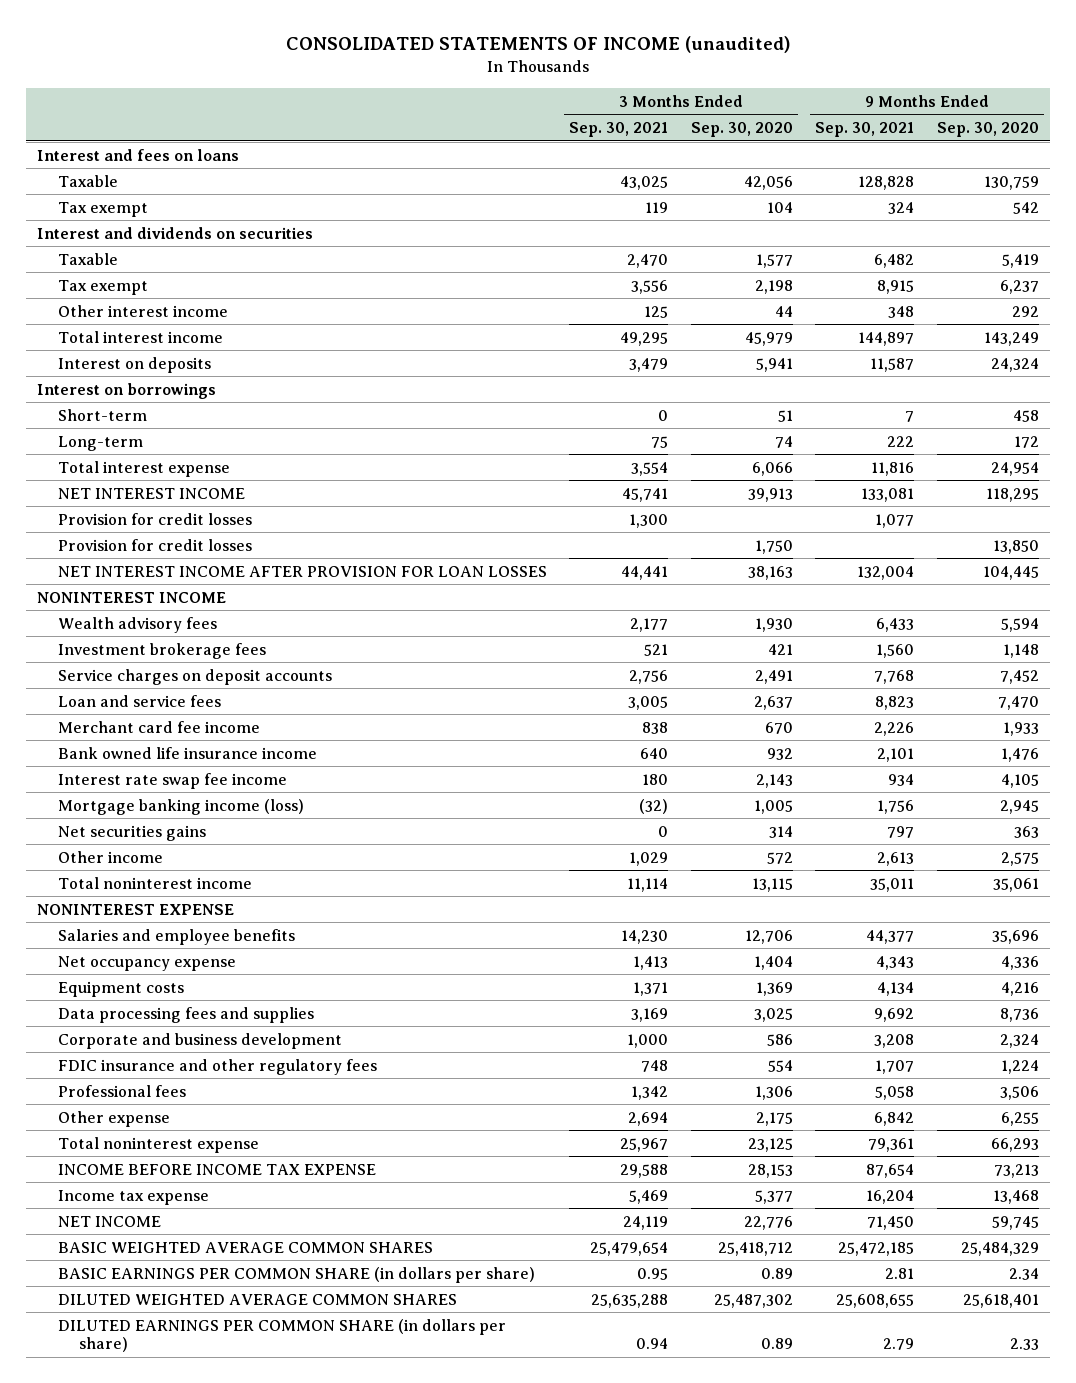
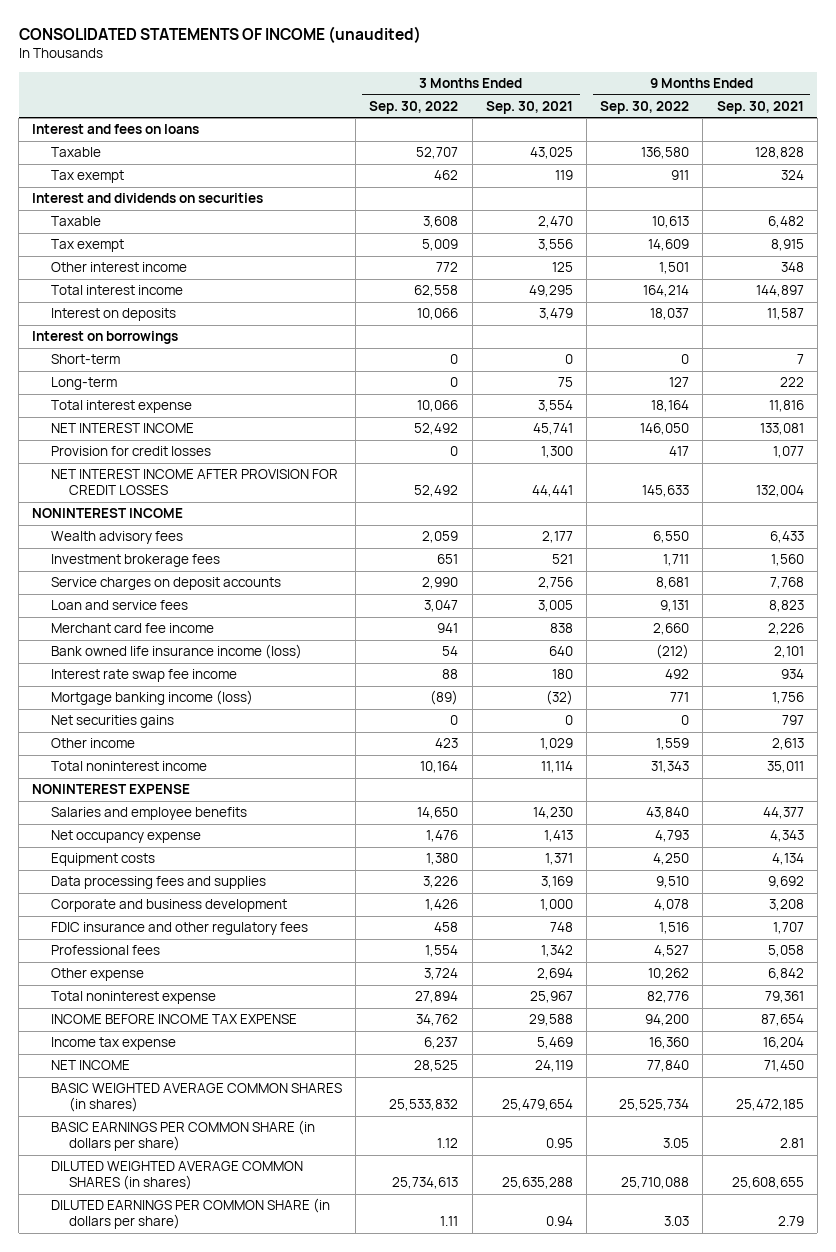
- | 3 Months Ended Sep. 30, 2021 | 3 Months Ended Sep. 30, 2020 | 9 Months Ended Sep. 30, 2021 | 9 Months Ended Sep. 30, 2020
+ | 3 Months Ended Sep. 30, 2022 | 3 Months Ended Sep. 30, 2021 | 9 Months Ended Sep. 30, 2022 | 9 Months Ended Sep. 30, 2021
- Provision for credit losses | | 1,750 | | 13,850
- NET INTEREST INCOME AFTER PROVISION FOR LOAN LOSSES | 44,441 | 38,163 | 132,004 | 104,445
+ NET INTEREST INCOME AFTER PROVISION FOR CREDIT LOSSES | 52,492 | 44,441 | 145,633 | 132,004
- Bank owned life insurance income | 640 | 932 | 2,101 | 1,476
+ Bank owned life insurance income (loss) | 54 | 640 | (212) | 2,101
- BASIC WEIGHTED AVERAGE COMMON SHARES | 25,479,654 | 25,418,712 | 25,472,185 | 25,484,329
+ BASIC WEIGHTED AVERAGE COMMON SHARES (in shares) | 25,533,832 | 25,479,654 | 25,525,734 | 25,472,185
- DILUTED WEIGHTED AVERAGE COMMON SHARES | 25,635,288 | 25,487,302 | 25,608,655 | 25,618,401
+ DILUTED WEIGHTED AVERAGE COMMON SHARES (in shares) | 25,734,613 | 25,635,288 | 25,710,088 | 25,608,655

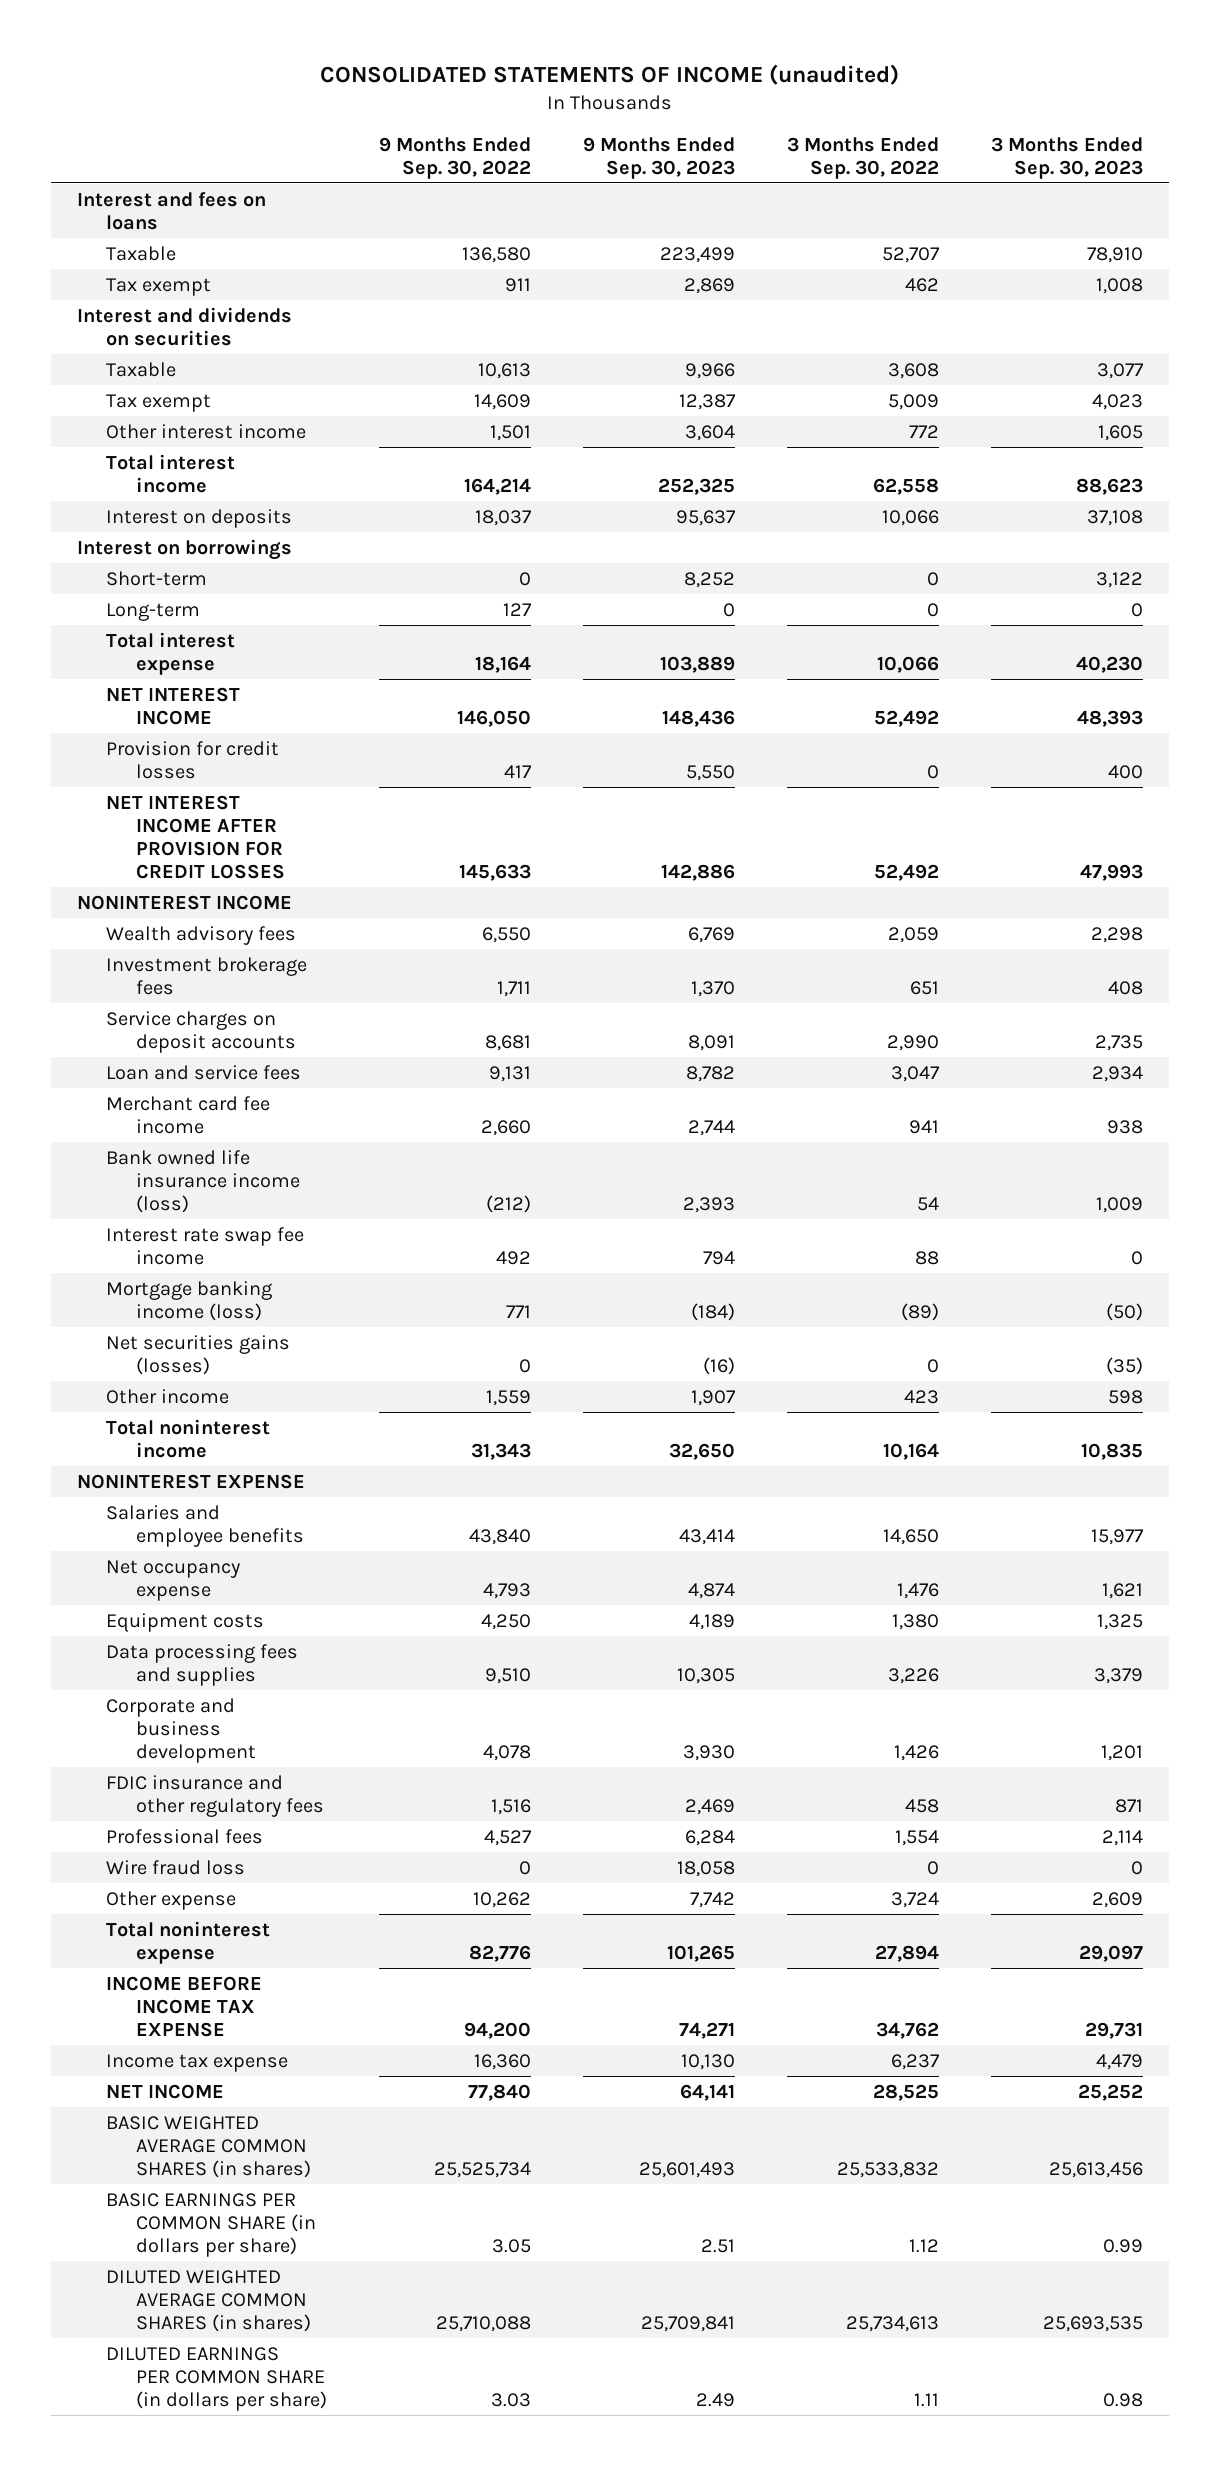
- | 3 Months Ended Sep. 30, 2022 | 3 Months Ended Sep. 30, 2021 | 9 Months Ended Sep. 30, 2022 | 9 Months Ended Sep. 30, 2021
+ | 9 Months Ended Sep. 30, 2022 | 9 Months Ended Sep. 30, 2023 | 3 Months Ended Sep. 30, 2022 | 3 Months Ended Sep. 30, 2023
- Net securities gains | 0 | 0 | 0 | 797
+ Net securities gains (losses) | 0 | (16) | 0 | (35)
+ Wire fraud loss | 0 | 18,058 | 0 | 0

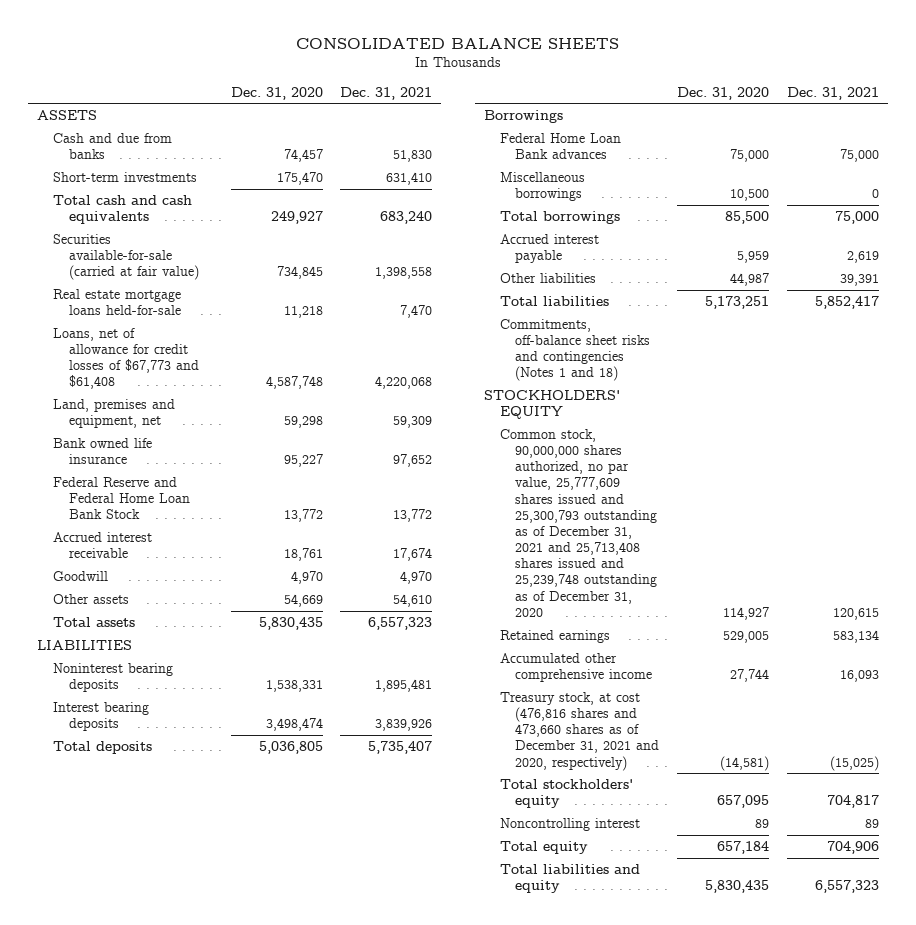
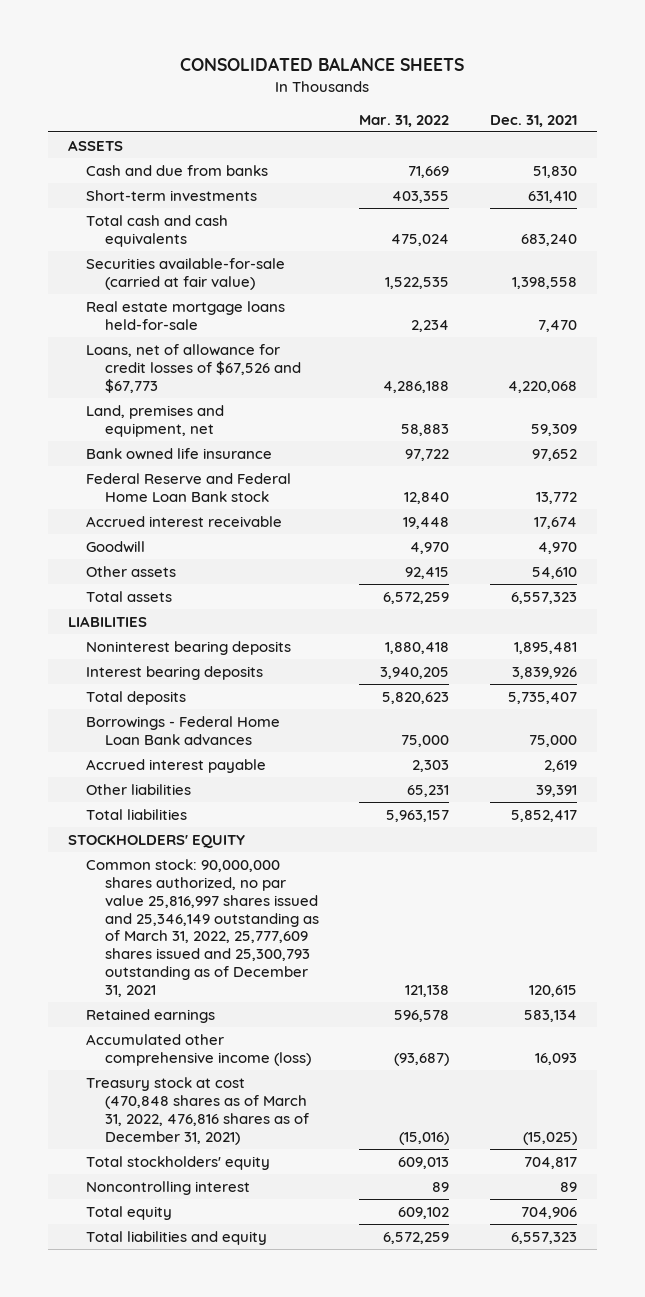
- | Dec. 31, 2020 | Dec. 31, 2021
+ | Mar. 31, 2022 | Dec. 31, 2021
- Loans, net of allowance for credit losses of $67,773 and $61,408 | 4,587,748 | 4,220,068
+ Loans, net of allowance for credit losses of $67,526 and $67,773 | 4,286,188 | 4,220,068
- Federal Reserve and Federal Home Loan Bank Stock | 13,772 | 13,772
+ Federal Reserve and Federal Home Loan Bank stock | 12,840 | 13,772
- Borrowings
- Federal Home Loan Bank advances | 75,000 | 75,000
- Miscellaneous borrowings | 10,500 | 0
- Total borrowings | 85,500 | 75,000
+ Borrowings - Federal Home Loan Bank advances | 75,000 | 75,000
- Commitments, off-balance sheet risks and contingencies (Notes 1 and 18)
- Common stock, 90,000,000 shares authorized, no par value, 25,777,609 shares issued and 25,300,793 outstanding as of December 31, 2021 and 25,713,408 shares issued and 25,239,748 outstanding as of December 31, 2020 | 114,927 | 120,615
+ Common stock: 90,000,000 shares authorized, no par value 25,816,997 shares issued and 25,346,149 outstanding as of March 31, 2022, 25,777,609 shares issued and 25,300,793 outstanding as of December 31, 2021 | 121,138 | 120,615
- Accumulated other comprehensive income | 27,744 | 16,093
- Treasury stock, at cost (476,816 shares and 473,660 shares as of December 31, 2021 and 2020, respectively) | (14,581) | (15,025)
+ Accumulated other comprehensive income (loss) | (93,687) | 16,093
+ Treasury stock at cost (470,848 shares as of March 31, 2022, 476,816 shares as of December 31, 2021) | (15,016) | (15,025)

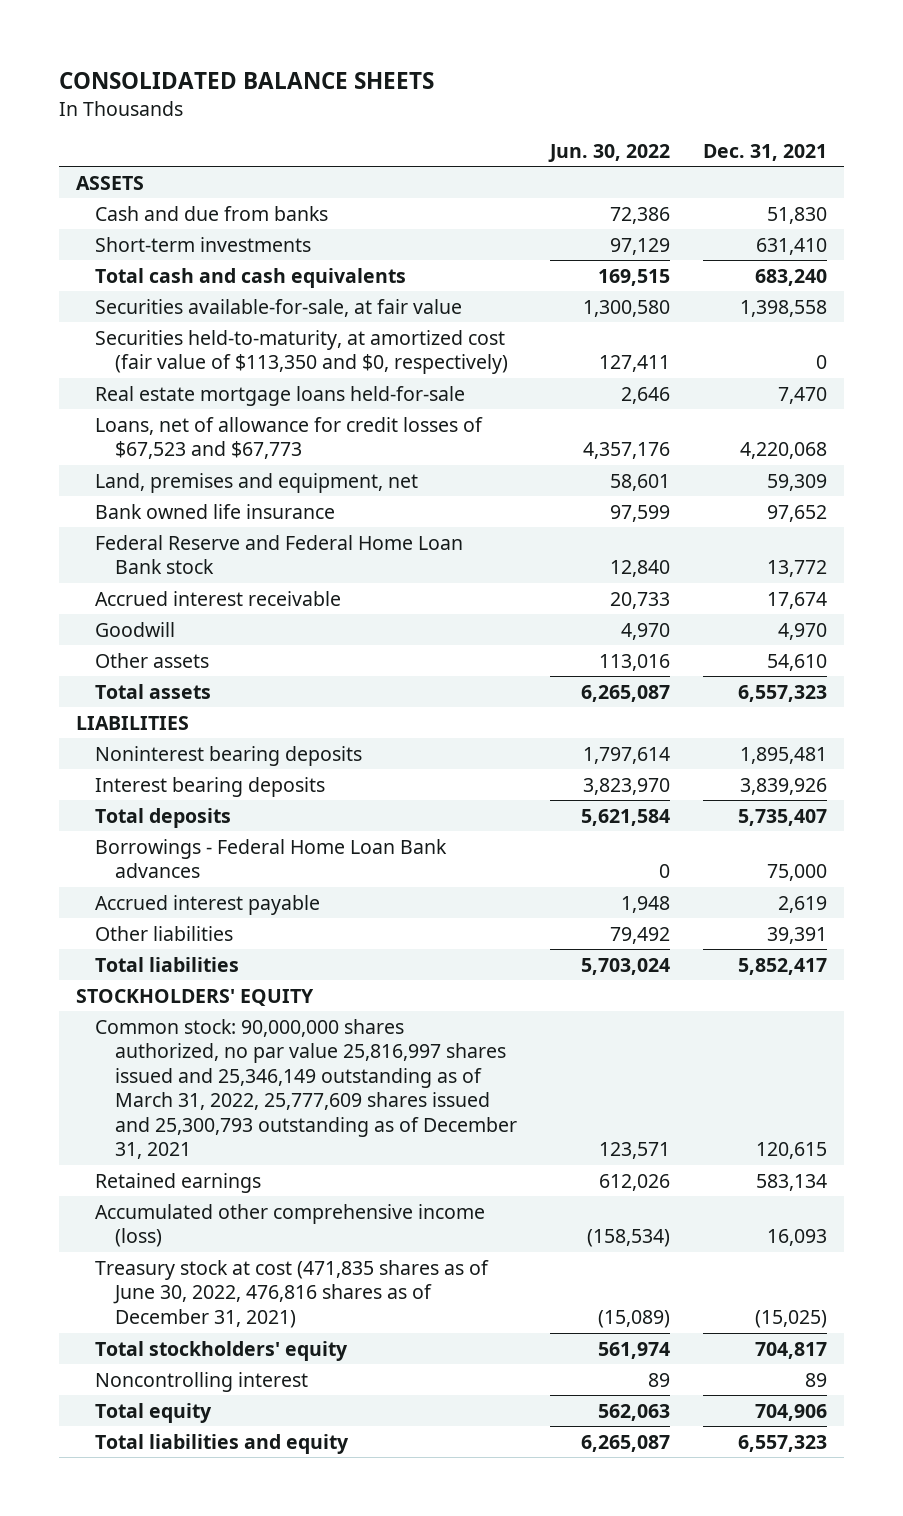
- | Mar. 31, 2022 | Dec. 31, 2021
+ | Jun. 30, 2022 | Dec. 31, 2021
- Securities available-for-sale (carried at fair value) | 1,522,535 | 1,398,558
+ Securities available-for-sale, at fair value | 1,300,580 | 1,398,558
+ Securities held-to-maturity, at amortized cost (fair value of $113,350 and $0, respectively) | 127,411 | 0
- Loans, net of allowance for credit losses of $67,526 and $67,773 | 4,286,188 | 4,220,068
+ Loans, net of allowance for credit losses of $67,523 and $67,773 | 4,357,176 | 4,220,068
- Treasury stock at cost (470,848 shares as of March 31, 2022, 476,816 shares as of December 31, 2021) | (15,016) | (15,025)
+ Treasury stock at cost (471,835 shares as of June 30, 2022, 476,816 shares as of December 31, 2021) | (15,089) | (15,025)

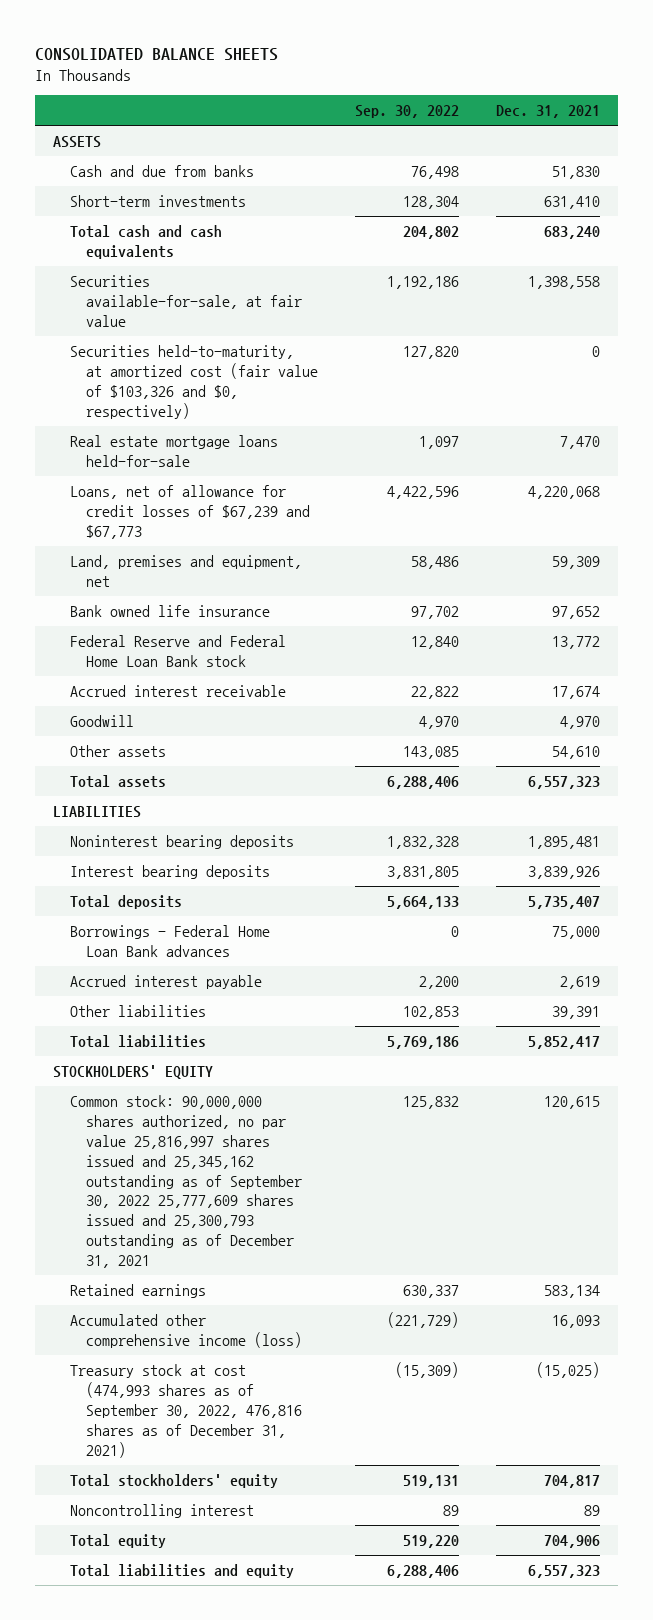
- | Jun. 30, 2022 | Dec. 31, 2021
+ | Sep. 30, 2022 | Dec. 31, 2021
- Securities held-to-maturity, at amortized cost (fair value of $113,350 and $0, respectively) | 127,411 | 0
+ Securities held-to-maturity, at amortized cost (fair value of $103,326 and $0, respectively) | 127,820 | 0
- Loans, net of allowance for credit losses of $67,523 and $67,773 | 4,357,176 | 4,220,068
+ Loans, net of allowance for credit losses of $67,239 and $67,773 | 4,422,596 | 4,220,068
- Common stock: 90,000,000 shares authorized, no par value 25,816,997 shares issued and 25,346,149 outstanding as of March 31, 2022, 25,777,609 shares issued and 25,300,793 outstanding as of December 31, 2021 | 123,571 | 120,615
+ Common stock: 90,000,000 shares authorized, no par value 25,816,997 shares issued and 25,345,162 outstanding as of September 30, 2022 25,777,609 shares issued and 25,300,793 outstanding as of December 31, 2021 | 125,832 | 120,615
- Treasury stock at cost (471,835 shares as of June 30, 2022, 476,816 shares as of December 31, 2021) | (15,089) | (15,025)
+ Treasury stock at cost (474,993 shares as of September 30, 2022, 476,816 shares as of December 31, 2021) | (15,309) | (15,025)

